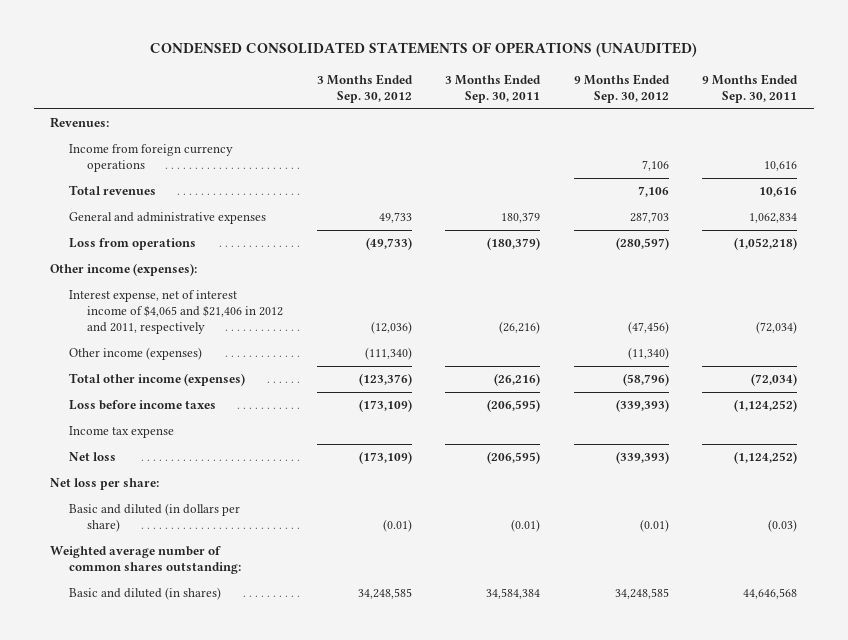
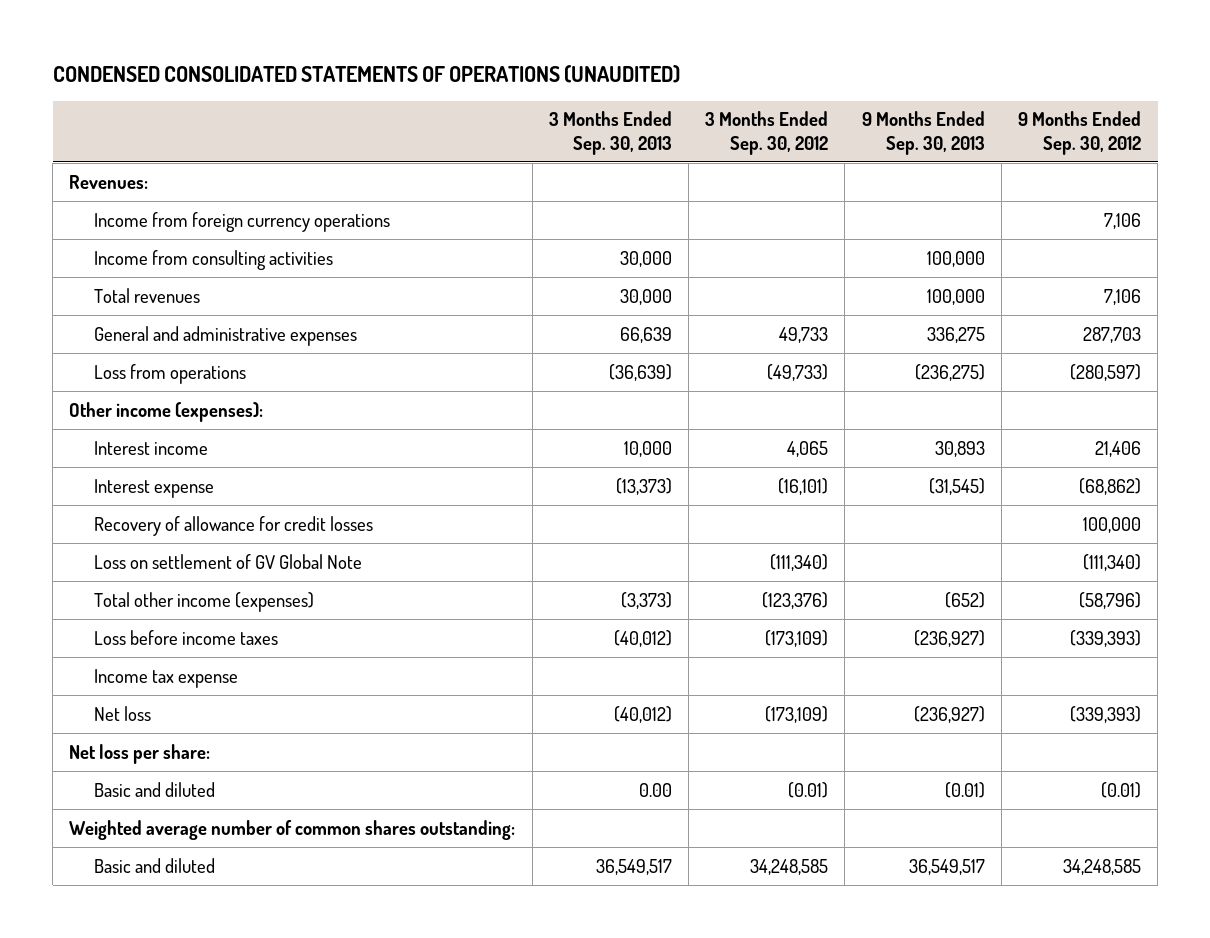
- | 3 Months Ended Sep. 30, 2012 | 3 Months Ended Sep. 30, 2011 | 9 Months Ended Sep. 30, 2012 | 9 Months Ended Sep. 30, 2011
+ | 3 Months Ended Sep. 30, 2013 | 3 Months Ended Sep. 30, 2012 | 9 Months Ended Sep. 30, 2013 | 9 Months Ended Sep. 30, 2012
+ Income from consulting activities | 30,000 | | 100,000 |
- Interest expense, net of interest income of $4,065 and $21,406 in 2012 and 2011, respectively | (12,036) | (26,216) | (47,456) | (72,034)
- Other income (expenses) | (111,340) | | (11,340) |
+ Interest income | 10,000 | 4,065 | 30,893 | 21,406
+ Interest expense | (13,373) | (16,101) | (31,545) | (68,862)
+ Recovery of allowance for credit losses | | | | 100,000
+ Loss on settlement of GV Global Note | | (111,340) | | (111,340)
- Basic and diluted (in dollars per share) | (0.01) | (0.01) | (0.01) | (0.03)
+ Basic and diluted | 0.00 | (0.01) | (0.01) | (0.01)
- Basic and diluted (in shares) | 34,248,585 | 34,584,384 | 34,248,585 | 44,646,568
+ Basic and diluted | 36,549,517 | 34,248,585 | 36,549,517 | 34,248,585

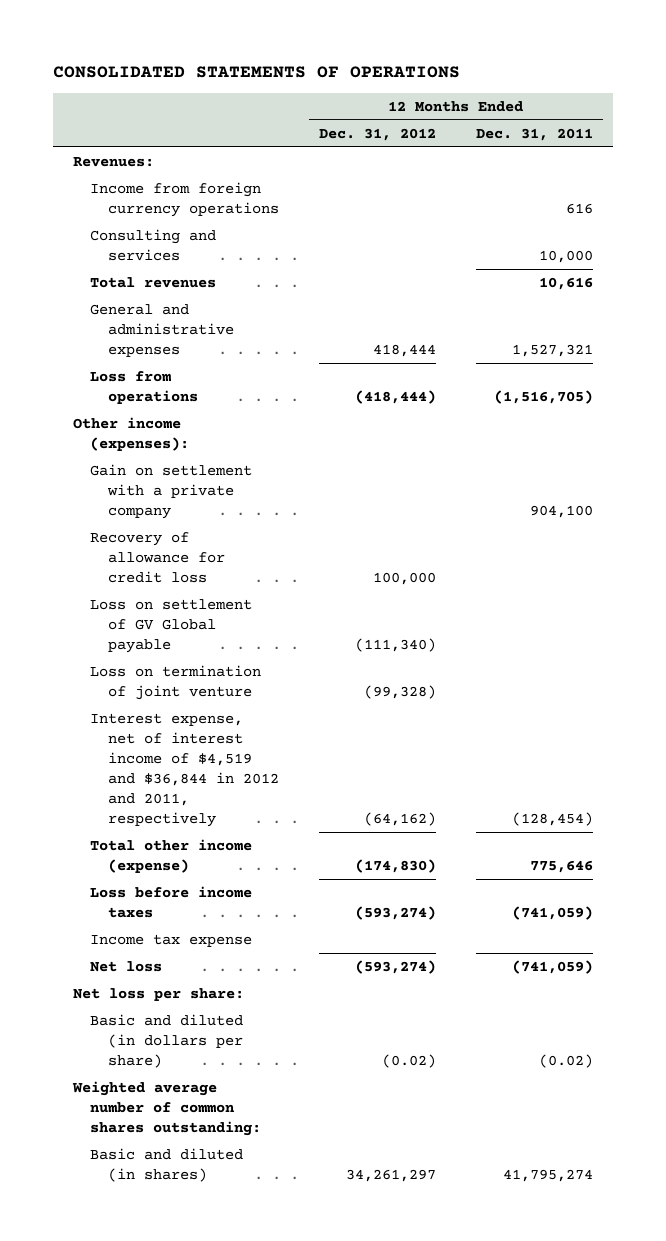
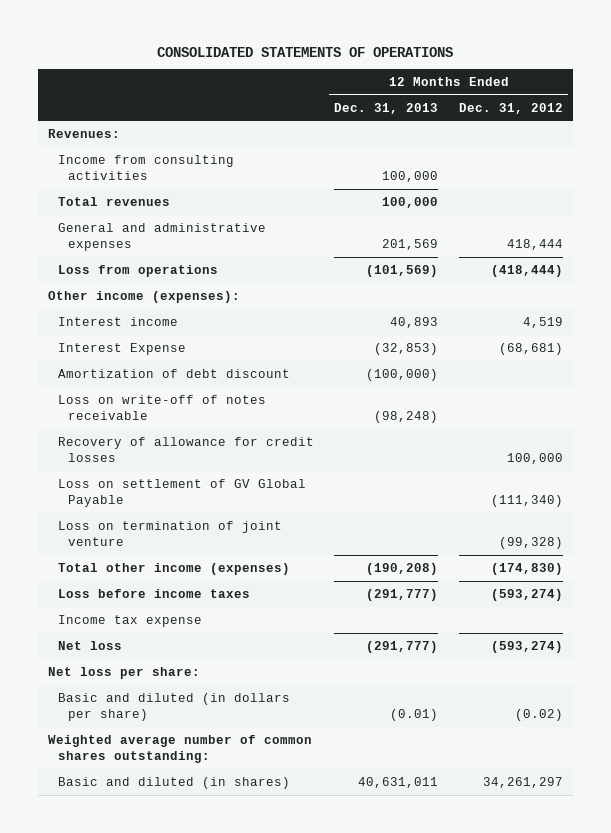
- | 12 Months Ended Dec. 31, 2012 | 12 Months Ended Dec. 31, 2011
+ | 12 Months Ended Dec. 31, 2013 | 12 Months Ended Dec. 31, 2012
- Income from foreign currency operations | | 616
- Consulting and services | | 10,000
+ Income from consulting activities | 100,000 |
- Gain on settlement with a private company | | 904,100
- Recovery of allowance for credit loss | 100,000 |
- Loss on settlement of GV Global payable | (111,340) |
+ Interest income | 40,893 | 4,519
+ Interest Expense | (32,853) | (68,681)
+ Amortization of debt discount | (100,000) |
+ Loss on write-off of notes receivable | (98,248) |
+ Recovery of allowance for credit losses | | 100,000
+ Loss on settlement of GV Global Payable | | (111,340)
- Interest expense, net of interest income of $4,519 and $36,844 in 2012 and 2011, respectively | (64,162) | (128,454)
- Total other income (expense) | (174,830) | 775,646
+ Total other income (expenses) | (190,208) | (174,830)

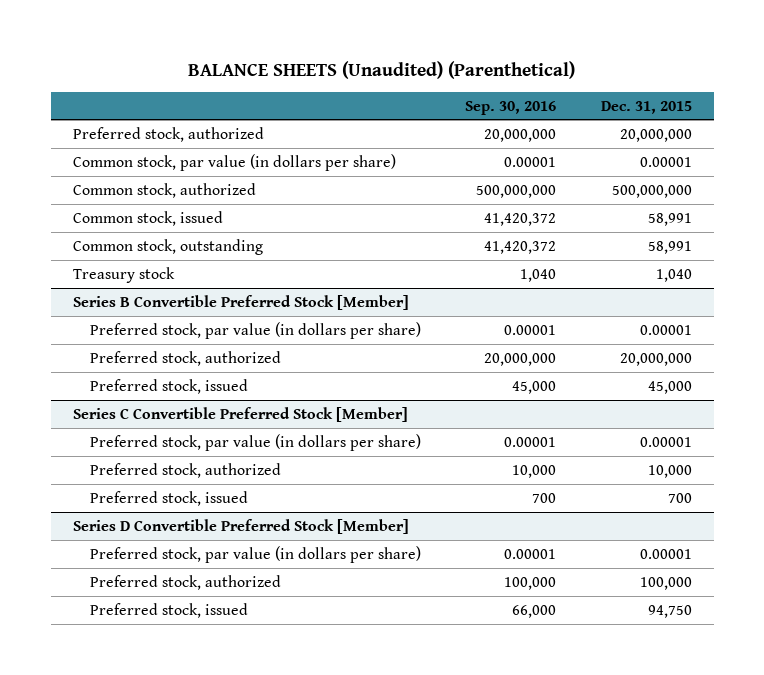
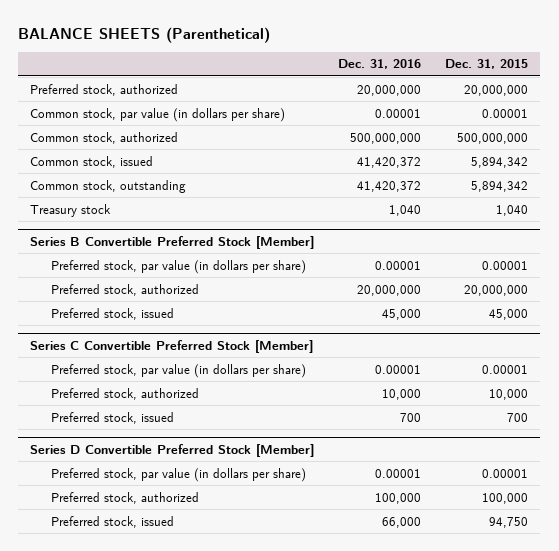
- BALANCE SHEETS (Unaudited) (Parenthetical)
+ BALANCE SHEETS (Parenthetical)
- | Sep. 30, 2016 | Dec. 31, 2015
+ | Dec. 31, 2016 | Dec. 31, 2015
- Common stock, issued | 41,420,372 | 58,991
- Common stock, outstanding | 41,420,372 | 58,991
+ Common stock, issued | 41,420,372 | 5,894,342
+ Common stock, outstanding | 41,420,372 | 5,894,342

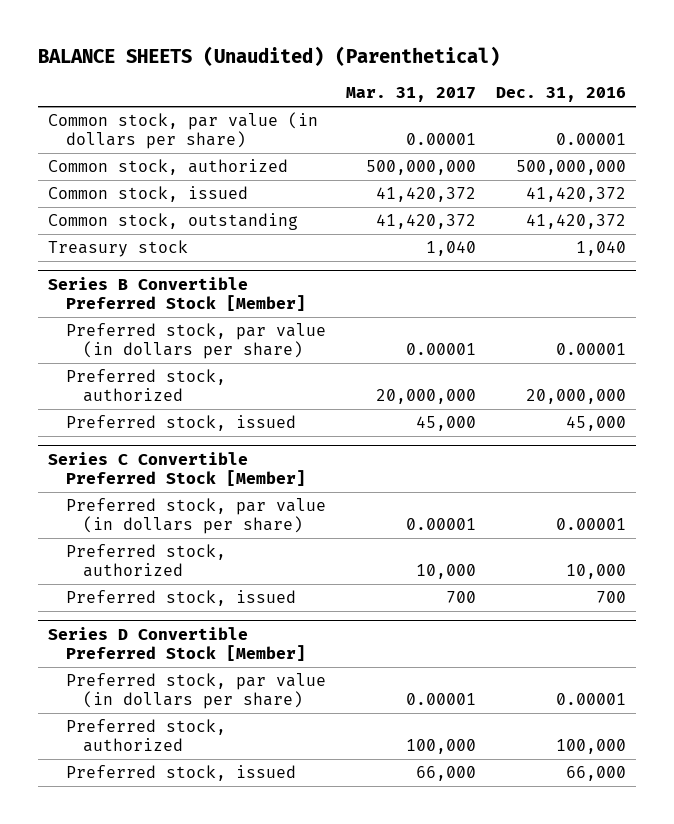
- BALANCE SHEETS (Parenthetical)
+ BALANCE SHEETS (Unaudited) (Parenthetical)
- | Dec. 31, 2016 | Dec. 31, 2015
+ | Mar. 31, 2017 | Dec. 31, 2016
- Preferred stock, authorized | 20,000,000 | 20,000,000

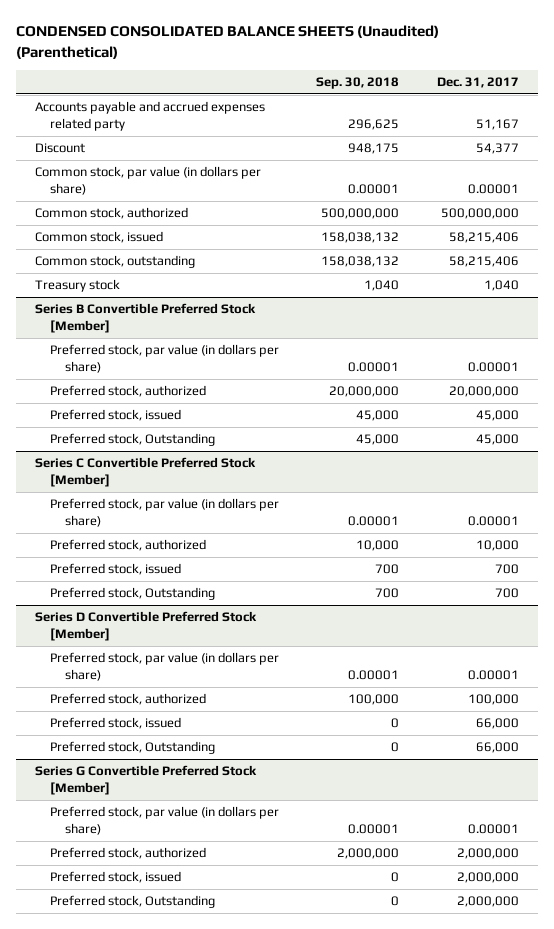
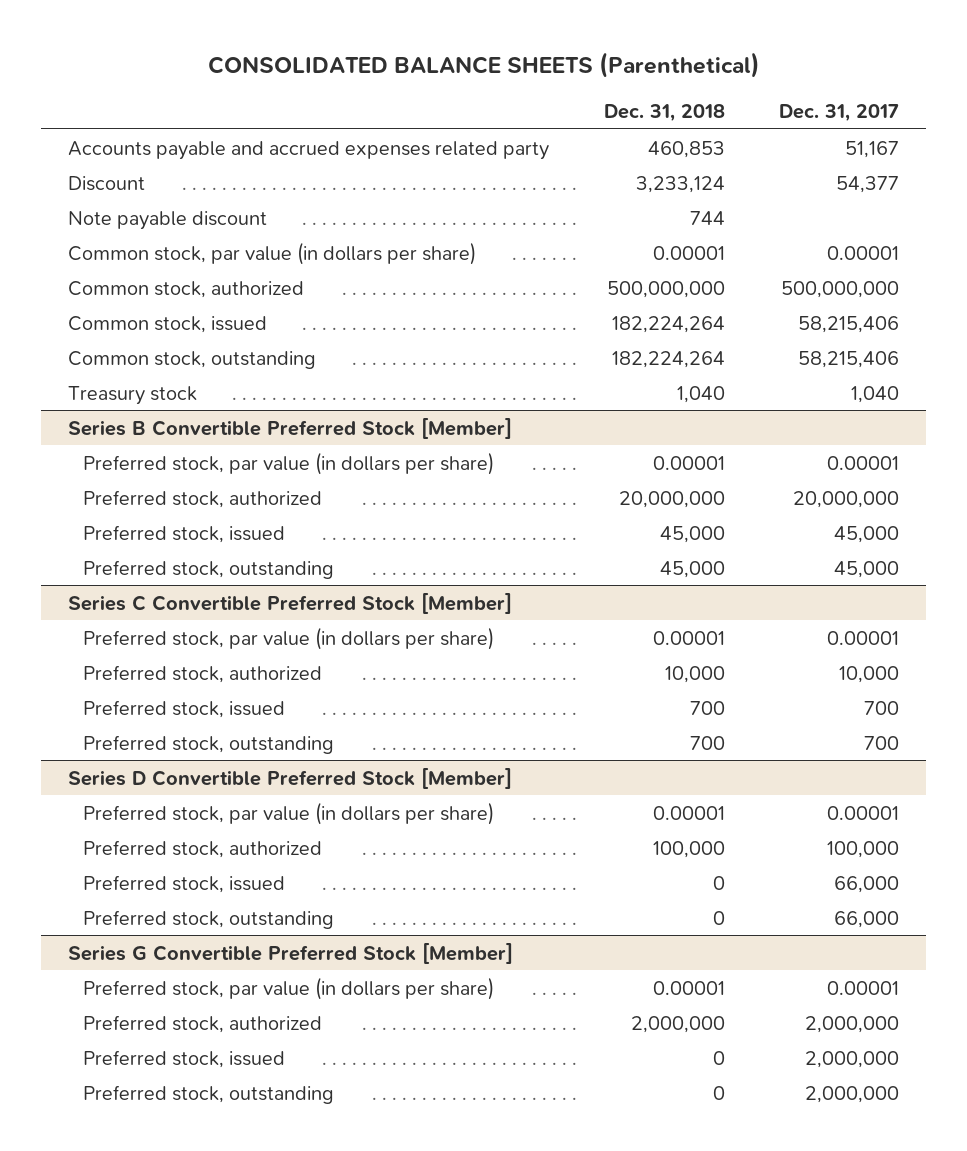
- CONDENSED CONSOLIDATED BALANCE SHEETS (Unaudited) (Parenthetical)
+ CONSOLIDATED BALANCE SHEETS (Parenthetical)
- | Sep. 30, 2018 | Dec. 31, 2017
+ | Dec. 31, 2018 | Dec. 31, 2017
+ Note payable discount | 744 |
@ Series B Convertible Preferred Stock [Member]
- Preferred stock, Outstanding | 45,000 | 45,000
+ Preferred stock, outstanding | 45,000 | 45,000
@ Series C Convertible Preferred Stock [Member]
- Preferred stock, Outstanding | 700 | 700
+ Preferred stock, outstanding | 700 | 700
@ Series D Convertible Preferred Stock [Member]
- Preferred stock, Outstanding | 0 | 66,000
+ Preferred stock, outstanding | 0 | 66,000
@ Series G Convertible Preferred Stock [Member]
- Preferred stock, Outstanding | 0 | 2,000,000
+ Preferred stock, outstanding | 0 | 2,000,000

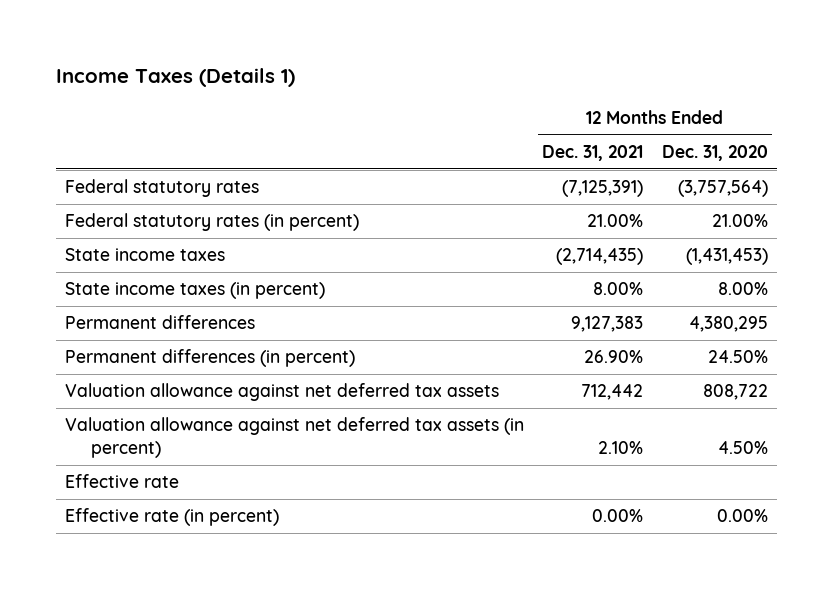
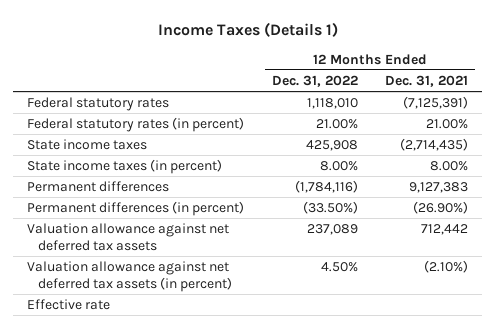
- | 12 Months Ended Dec. 31, 2021 | 12 Months Ended Dec. 31, 2020
+ | 12 Months Ended Dec. 31, 2022 | 12 Months Ended Dec. 31, 2021
- Permanent differences (in percent) | 26.90% | 24.50%
+ Permanent differences (in percent) | (33.50%) | (26.90%)
- Valuation allowance against net deferred tax assets (in percent) | 2.10% | 4.50%
+ Valuation allowance against net deferred tax assets (in percent) | 4.50% | (2.10%)
- Effective rate (in percent) | 0.00% | 0.00%

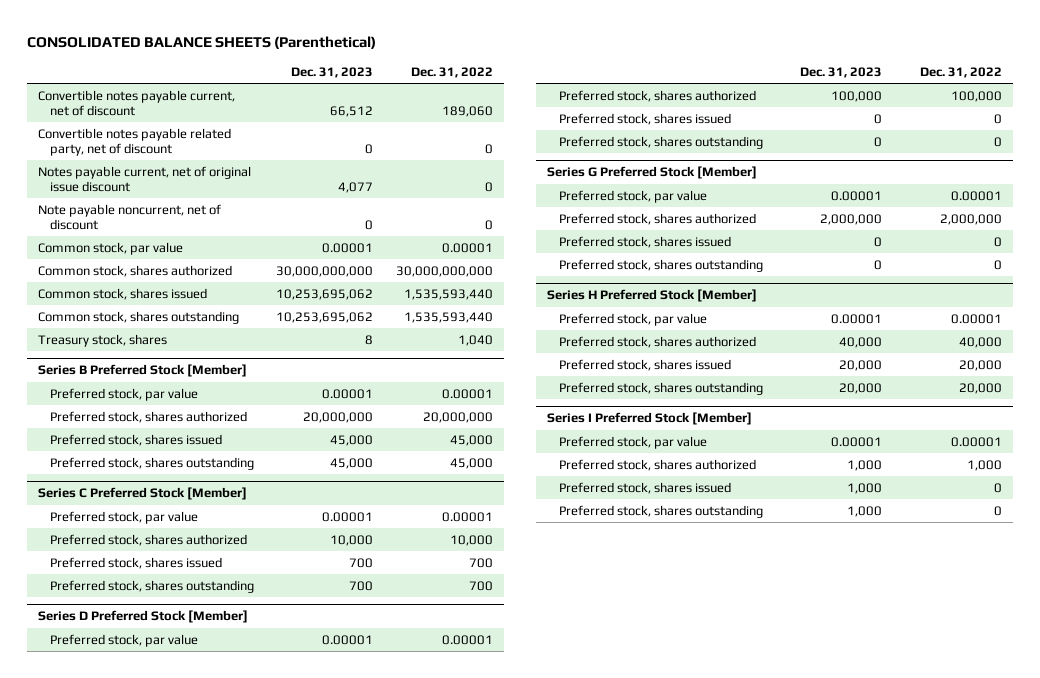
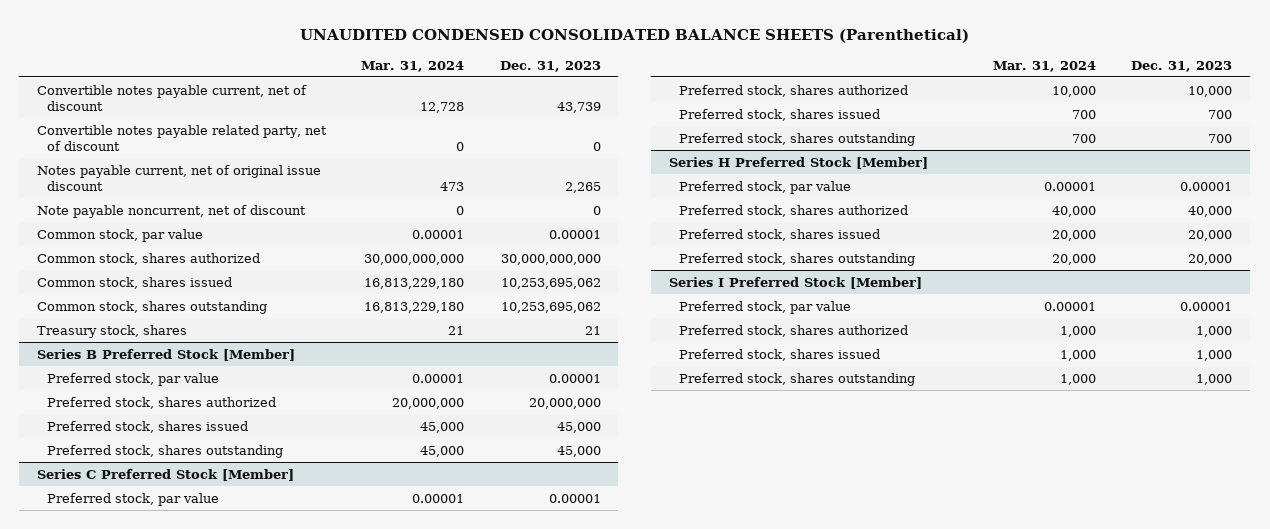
- CONSOLIDATED BALANCE SHEETS (Parenthetical)
+ UNAUDITED CONDENSED CONSOLIDATED BALANCE SHEETS (Parenthetical)
- | Dec. 31, 2023 | Dec. 31, 2022
+ | Mar. 31, 2024 | Dec. 31, 2023
- Convertible notes payable current, net of discount | 66,512 | 189,060
+ Convertible notes payable current, net of discount | 12,728 | 43,739
- Notes payable current, net of original issue discount | 4,077 | 0
+ Notes payable current, net of original issue discount | 473 | 2,265
- Treasury stock, shares | 8 | 1,040
+ Treasury stock, shares | 21 | 21
- Series D Preferred Stock [Member]
- Preferred stock, par value | 0.00001 | 0.00001
- Preferred stock, shares authorized | 100,000 | 100,000
- Preferred stock, shares issued | 0 | 0
- Preferred stock, shares outstanding | 0 | 0
- Series G Preferred Stock [Member]
- Preferred stock, par value | 0.00001 | 0.00001
- Preferred stock, shares authorized | 2,000,000 | 2,000,000
- Preferred stock, shares issued | 0 | 0
- Preferred stock, shares outstanding | 0 | 0

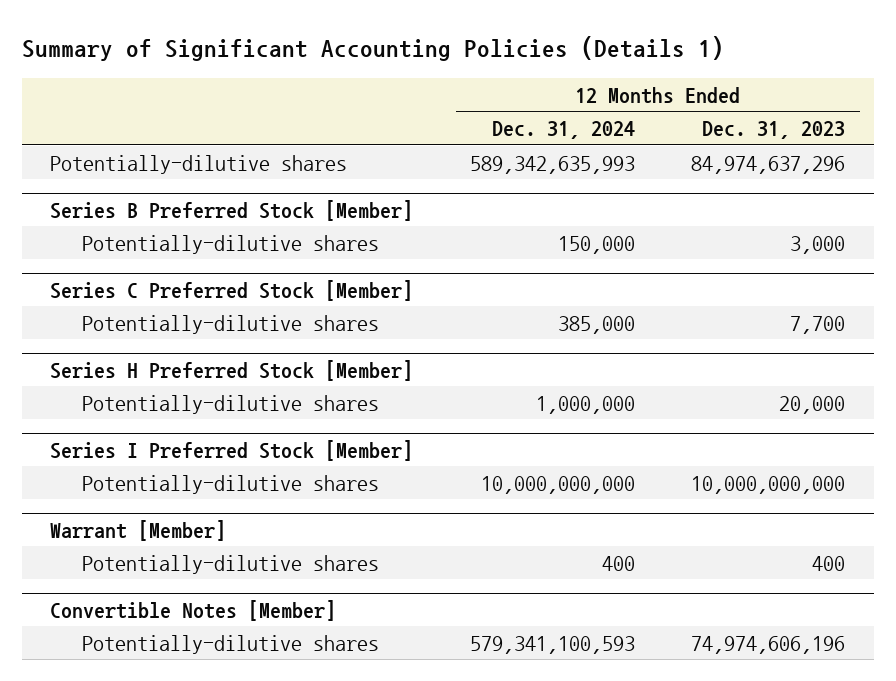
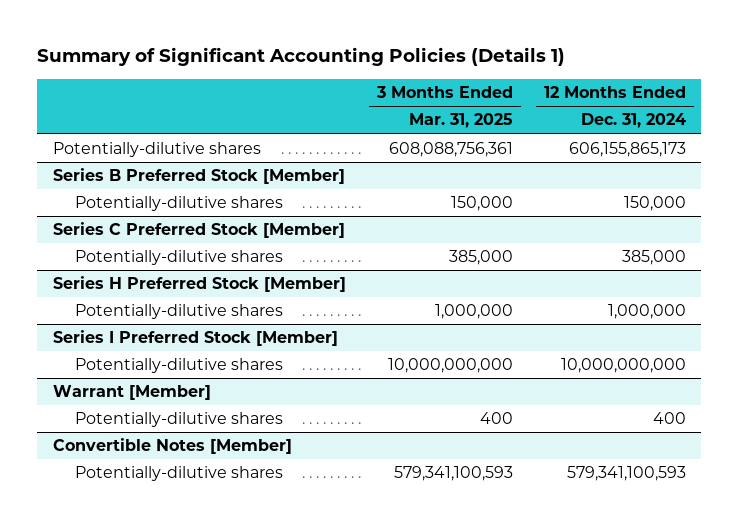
- | 12 Months Ended Dec. 31, 2024 | 12 Months Ended Dec. 31, 2023
+ | 3 Months Ended Mar. 31, 2025 | 12 Months Ended Dec. 31, 2024
- Potentially-dilutive shares | 589,342,635,993 | 84,974,637,296
+ Potentially-dilutive shares | 608,088,756,361 | 606,155,865,173

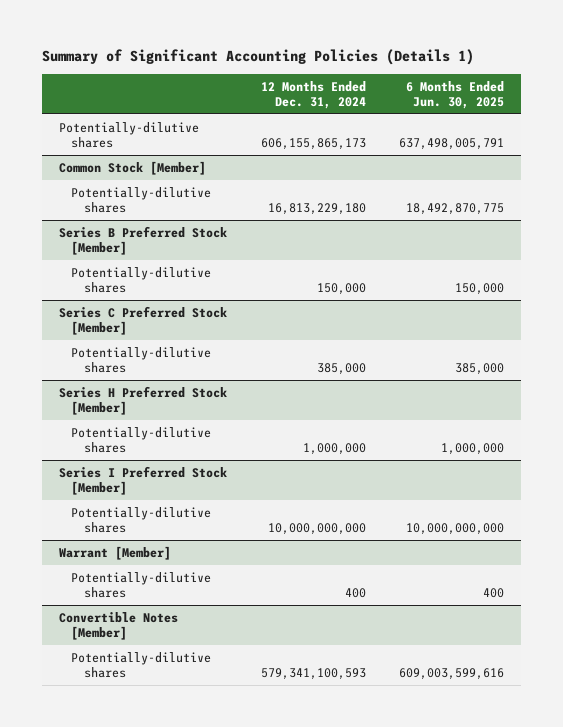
- | 3 Months Ended Mar. 31, 2025 | 12 Months Ended Dec. 31, 2024
+ | 12 Months Ended Dec. 31, 2024 | 6 Months Ended Jun. 30, 2025
+ Common Stock [Member]
+ Potentially-dilutive shares | 16,813,229,180 | 18,492,870,775

